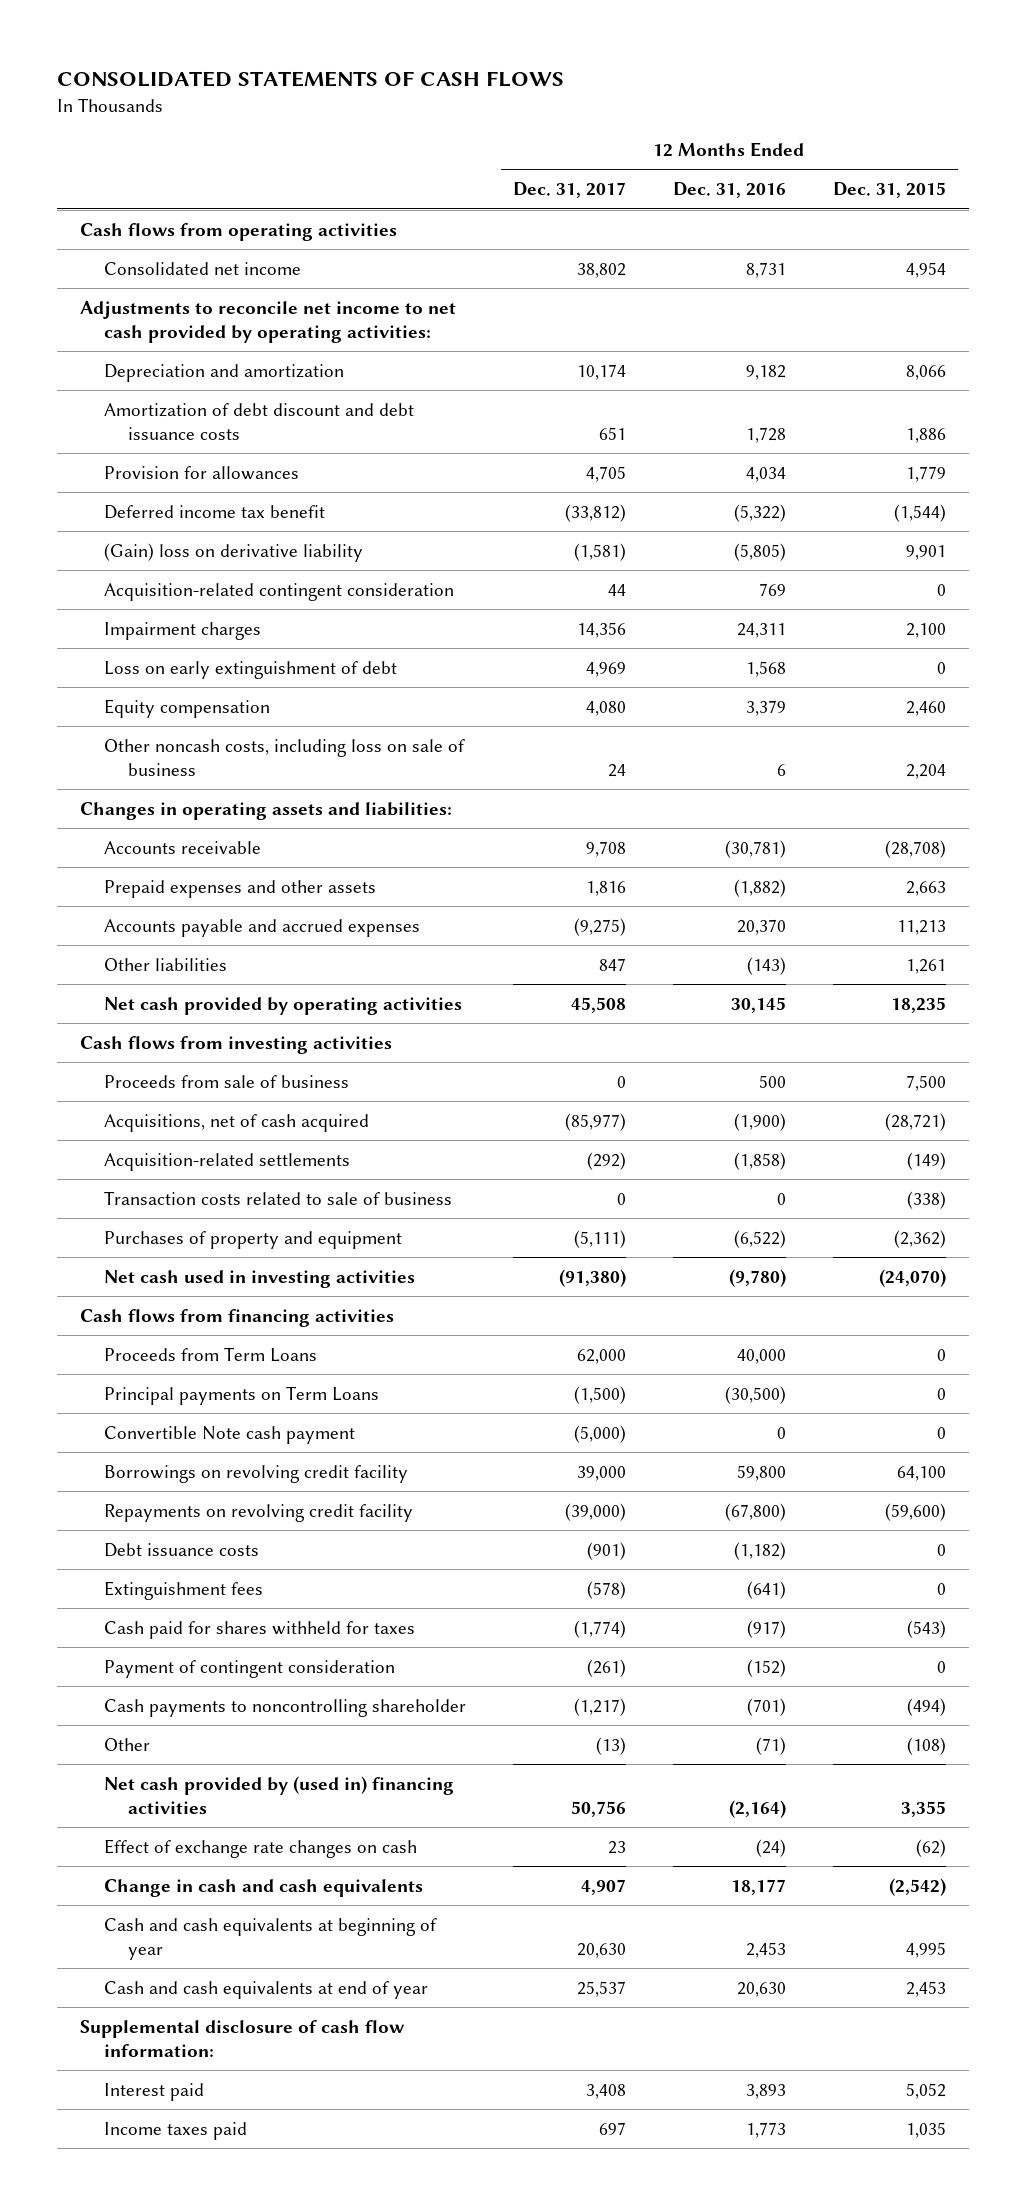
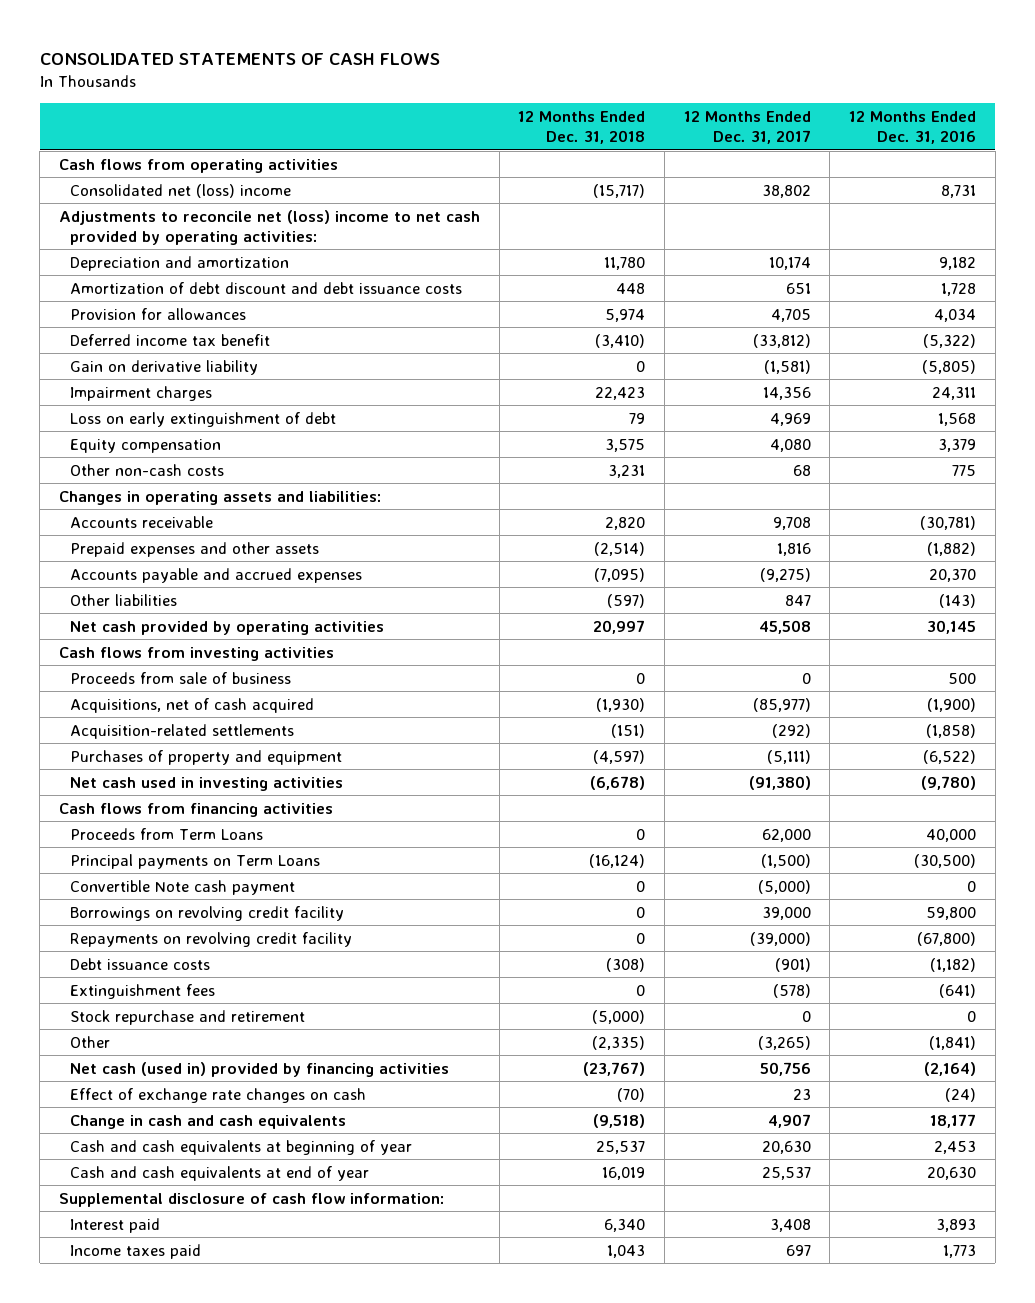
- | 12 Months Ended Dec. 31, 2017 | 12 Months Ended Dec. 31, 2016 | 12 Months Ended Dec. 31, 2015
+ | 12 Months Ended Dec. 31, 2018 | 12 Months Ended Dec. 31, 2017 | 12 Months Ended Dec. 31, 2016
- Consolidated net income | 38,802 | 8,731 | 4,954
- Adjustments to reconcile net income to net cash provided by operating activities:
+ Consolidated net (loss) income | (15,717) | 38,802 | 8,731
+ Adjustments to reconcile net (loss) income to net cash provided by operating activities:
- (Gain) loss on derivative liability | (1,581) | (5,805) | 9,901
- Acquisition-related contingent consideration | 44 | 769 | 0
+ Gain on derivative liability | 0 | (1,581) | (5,805)
- Other noncash costs, including loss on sale of business | 24 | 6 | 2,204
+ Other non-cash costs | 3,231 | 68 | 775
- Transaction costs related to sale of business | 0 | 0 | (338)
- Cash paid for shares withheld for taxes | (1,774) | (917) | (543)
- Payment of contingent consideration | (261) | (152) | 0
- Cash payments to noncontrolling shareholder | (1,217) | (701) | (494)
- Other | (13) | (71) | (108)
- Net cash provided by (used in) financing activities | 50,756 | (2,164) | 3,355
+ Stock repurchase and retirement | (5,000) | 0 | 0
+ Other | (2,335) | (3,265) | (1,841)
+ Net cash (used in) provided by financing activities | (23,767) | 50,756 | (2,164)

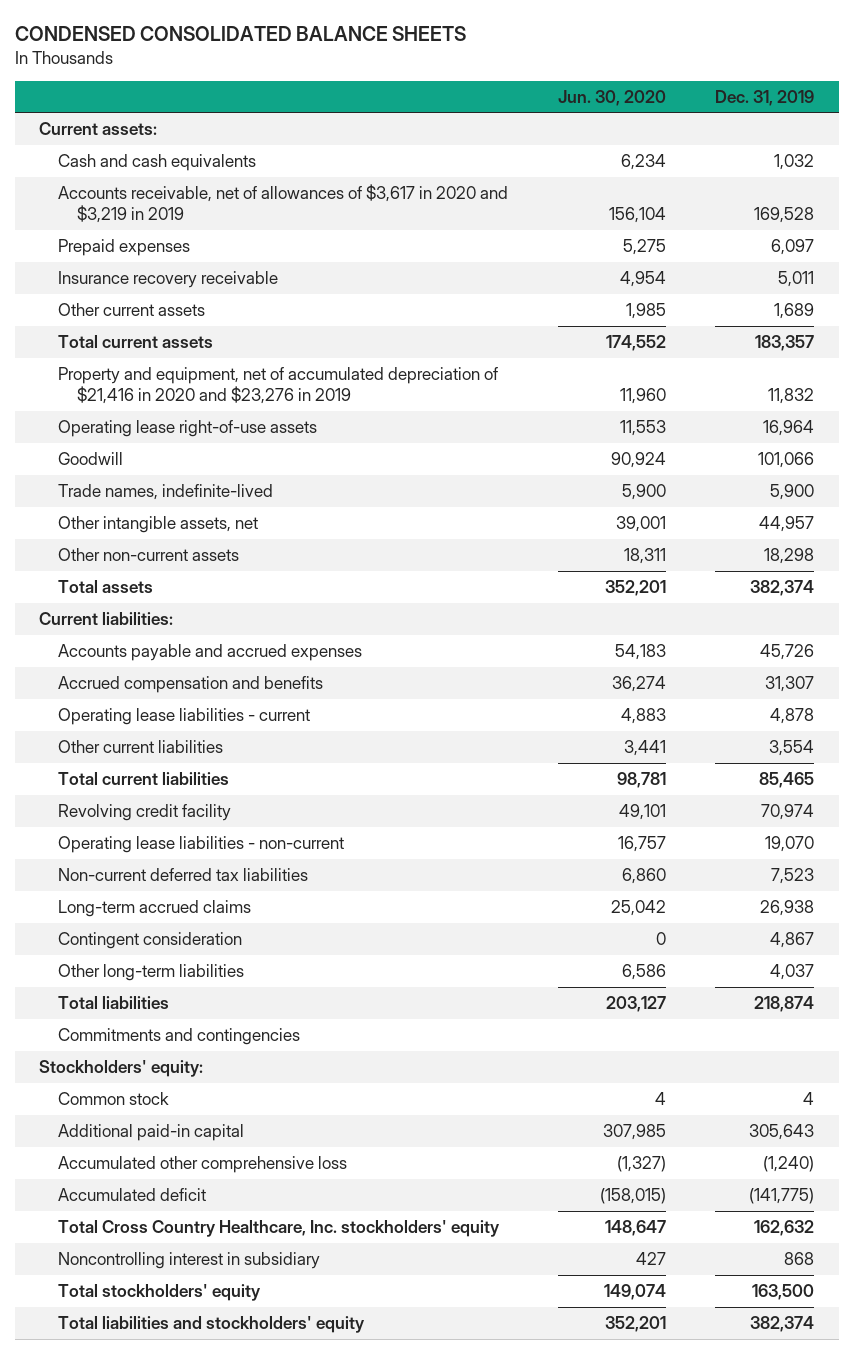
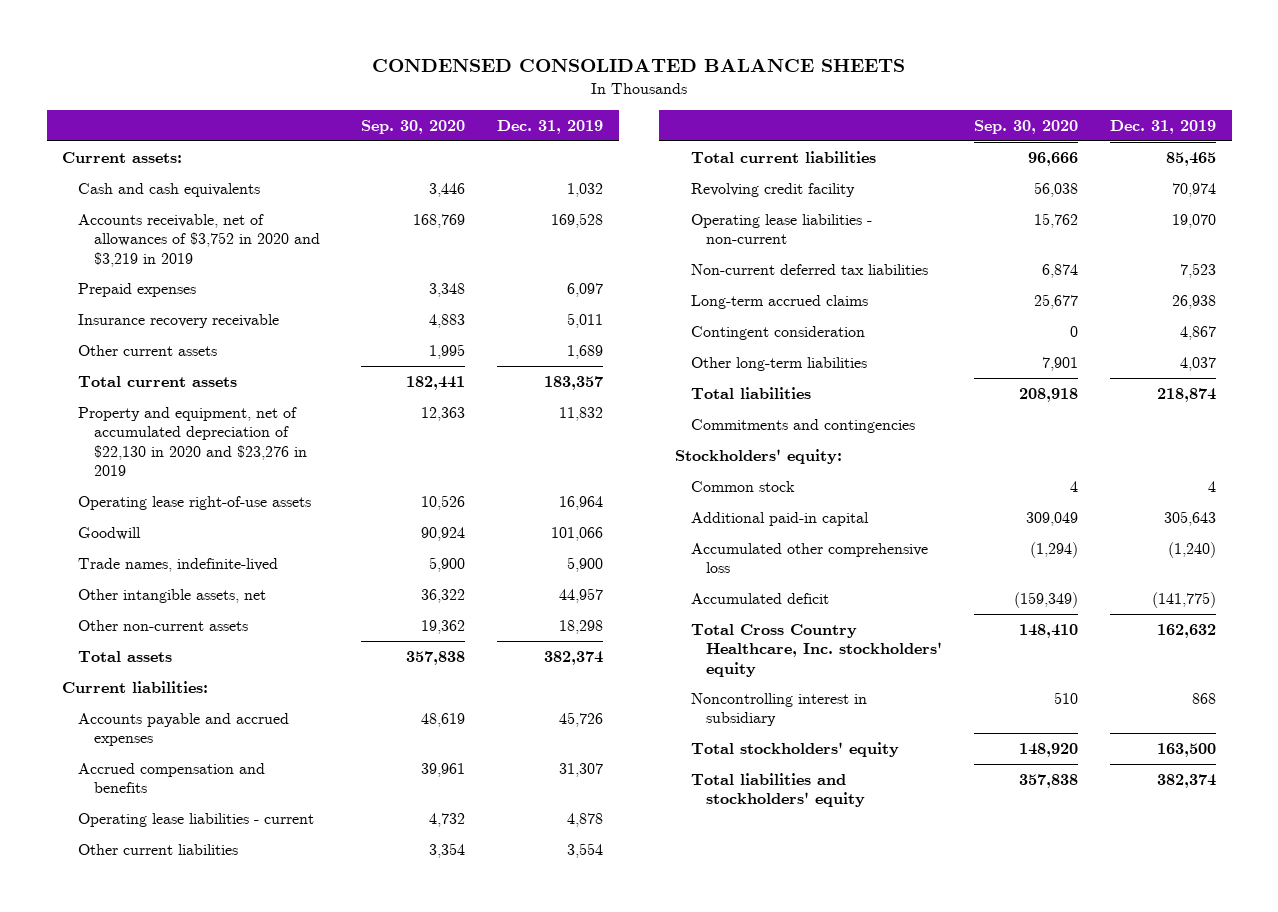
- | Jun. 30, 2020 | Dec. 31, 2019
+ | Sep. 30, 2020 | Dec. 31, 2019
- Accounts receivable, net of allowances of $3,617 in 2020 and $3,219 in 2019 | 156,104 | 169,528
+ Accounts receivable, net of allowances of $3,752 in 2020 and $3,219 in 2019 | 168,769 | 169,528
- Property and equipment, net of accumulated depreciation of $21,416 in 2020 and $23,276 in 2019 | 11,960 | 11,832
+ Property and equipment, net of accumulated depreciation of $22,130 in 2020 and $23,276 in 2019 | 12,363 | 11,832

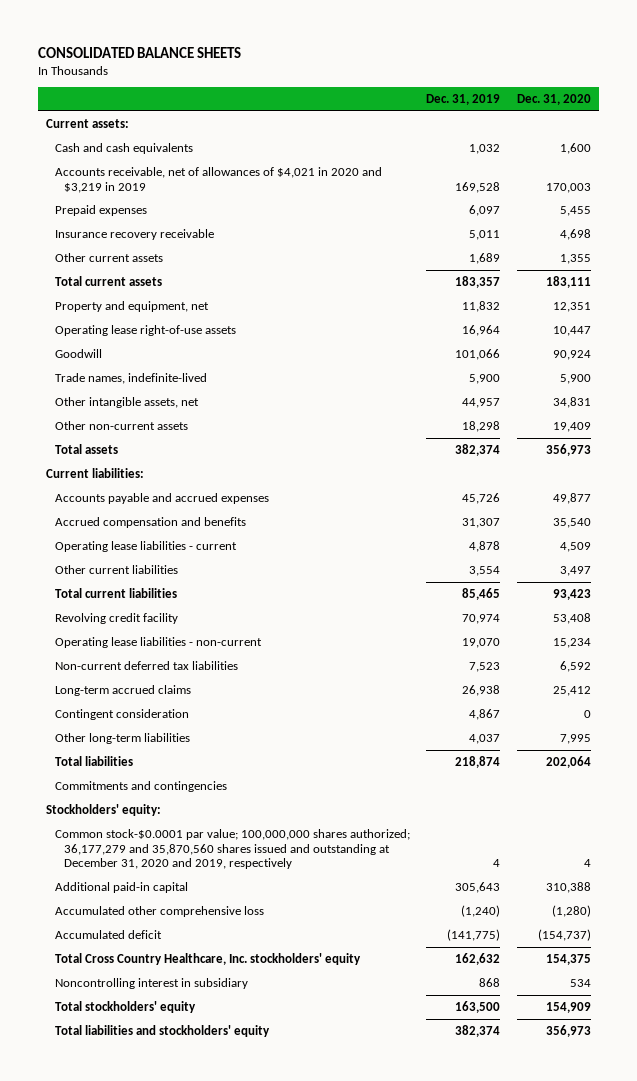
- CONDENSED CONSOLIDATED BALANCE SHEETS
+ CONSOLIDATED BALANCE SHEETS
- | Sep. 30, 2020 | Dec. 31, 2019
+ | Dec. 31, 2019 | Dec. 31, 2020
- Accounts receivable, net of allowances of $3,752 in 2020 and $3,219 in 2019 | 168,769 | 169,528
+ Accounts receivable, net of allowances of $4,021 in 2020 and $3,219 in 2019 | 169,528 | 170,003
- Property and equipment, net of accumulated depreciation of $22,130 in 2020 and $23,276 in 2019 | 12,363 | 11,832
+ Property and equipment, net | 11,832 | 12,351
- Common stock | 4 | 4
+ Common stock-$0.0001 par value; 100,000,000 shares authorized; 36,177,279 and 35,870,560 shares issued and outstanding at December 31, 2020 and 2019, respectively | 4 | 4

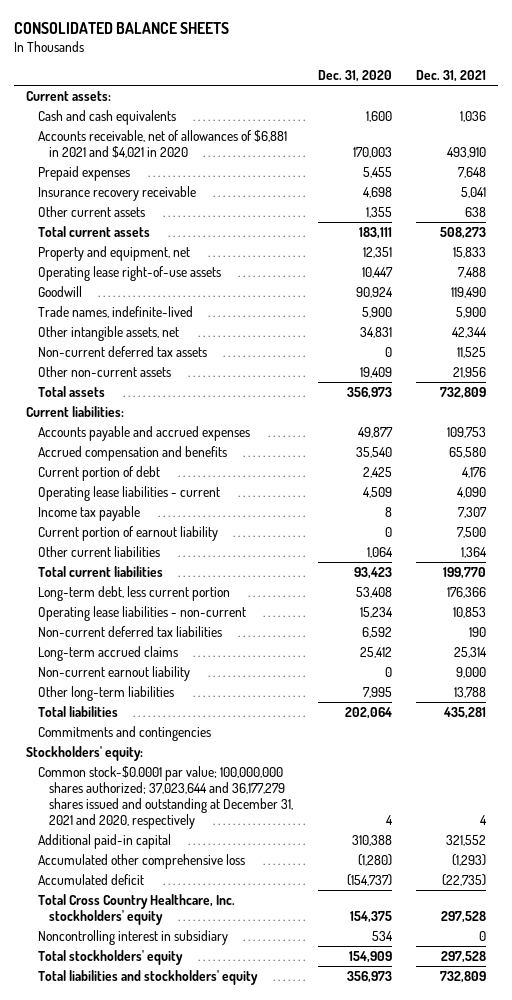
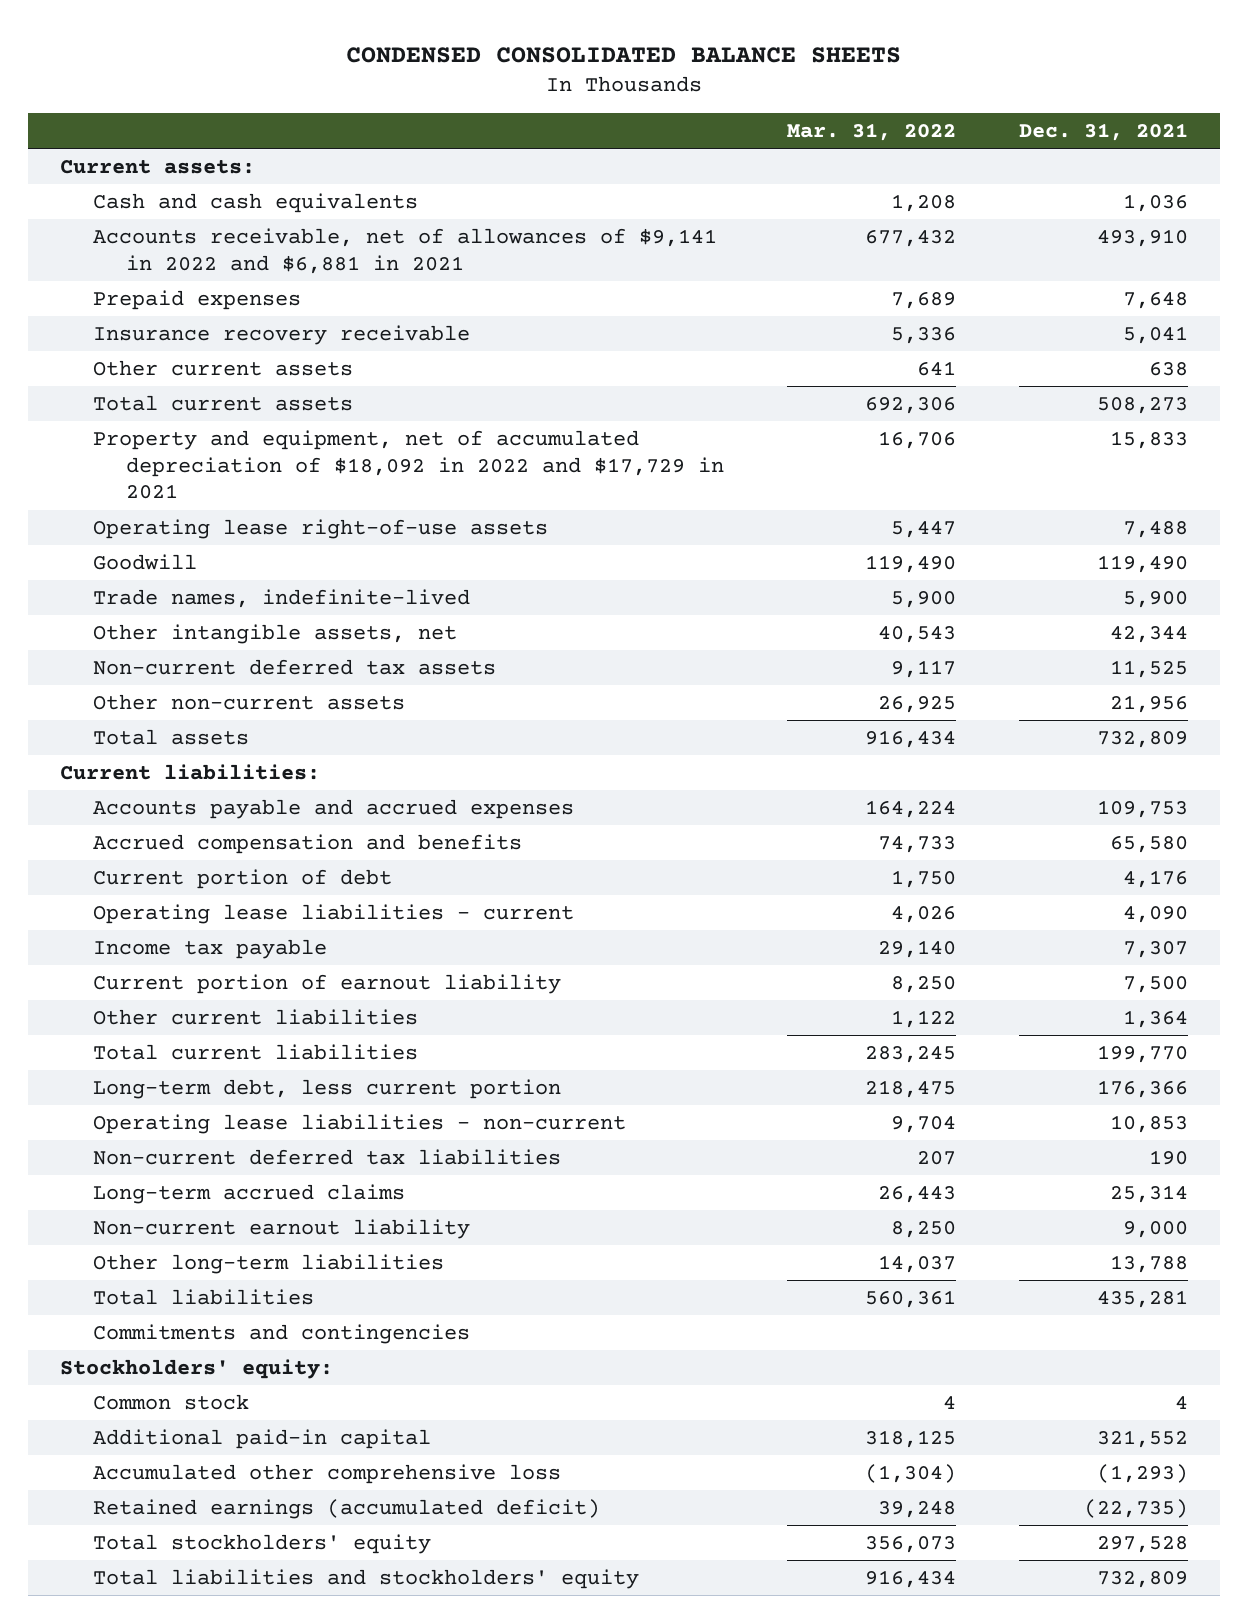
- CONSOLIDATED BALANCE SHEETS
+ CONDENSED CONSOLIDATED BALANCE SHEETS
- | Dec. 31, 2020 | Dec. 31, 2021
+ | Mar. 31, 2022 | Dec. 31, 2021
- Accounts receivable, net of allowances of $6,881 in 2021 and $4,021 in 2020 | 170,003 | 493,910
+ Accounts receivable, net of allowances of $9,141 in 2022 and $6,881 in 2021 | 677,432 | 493,910
- Property and equipment, net | 12,351 | 15,833
+ Property and equipment, net of accumulated depreciation of $18,092 in 2022 and $17,729 in 2021 | 16,706 | 15,833
- Common stock-$0.0001 par value; 100,000,000 shares authorized; 37,023,644 and 36,177,279 shares issued and outstanding at December 31, 2021 and 2020, respectively | 4 | 4
+ Common stock | 4 | 4
- Accumulated deficit | (154,737) | (22,735)
- Total Cross Country Healthcare, Inc. stockholders' equity | 154,375 | 297,528
- Noncontrolling interest in subsidiary | 534 | 0
+ Retained earnings (accumulated deficit) | 39,248 | (22,735)

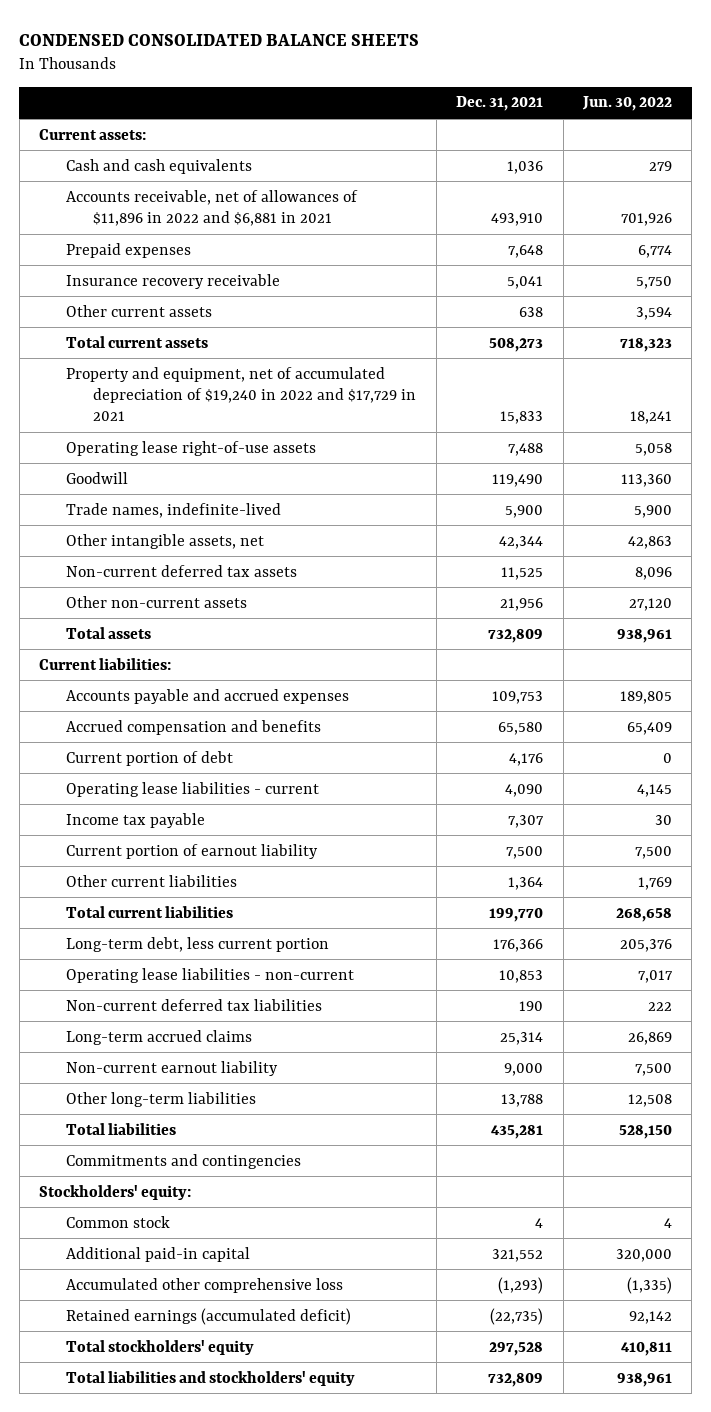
- | Mar. 31, 2022 | Dec. 31, 2021
+ | Dec. 31, 2021 | Jun. 30, 2022
- Accounts receivable, net of allowances of $9,141 in 2022 and $6,881 in 2021 | 677,432 | 493,910
+ Accounts receivable, net of allowances of $11,896 in 2022 and $6,881 in 2021 | 493,910 | 701,926
- Property and equipment, net of accumulated depreciation of $18,092 in 2022 and $17,729 in 2021 | 16,706 | 15,833
+ Property and equipment, net of accumulated depreciation of $19,240 in 2022 and $17,729 in 2021 | 15,833 | 18,241

